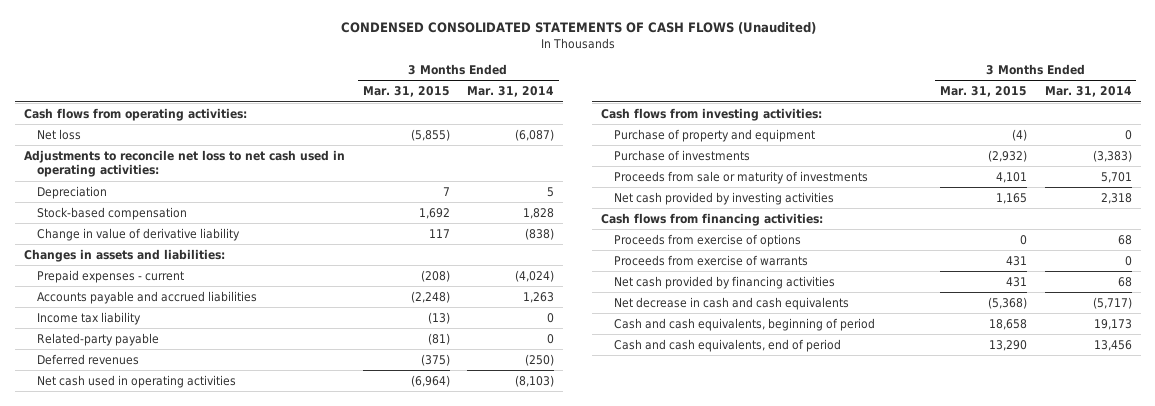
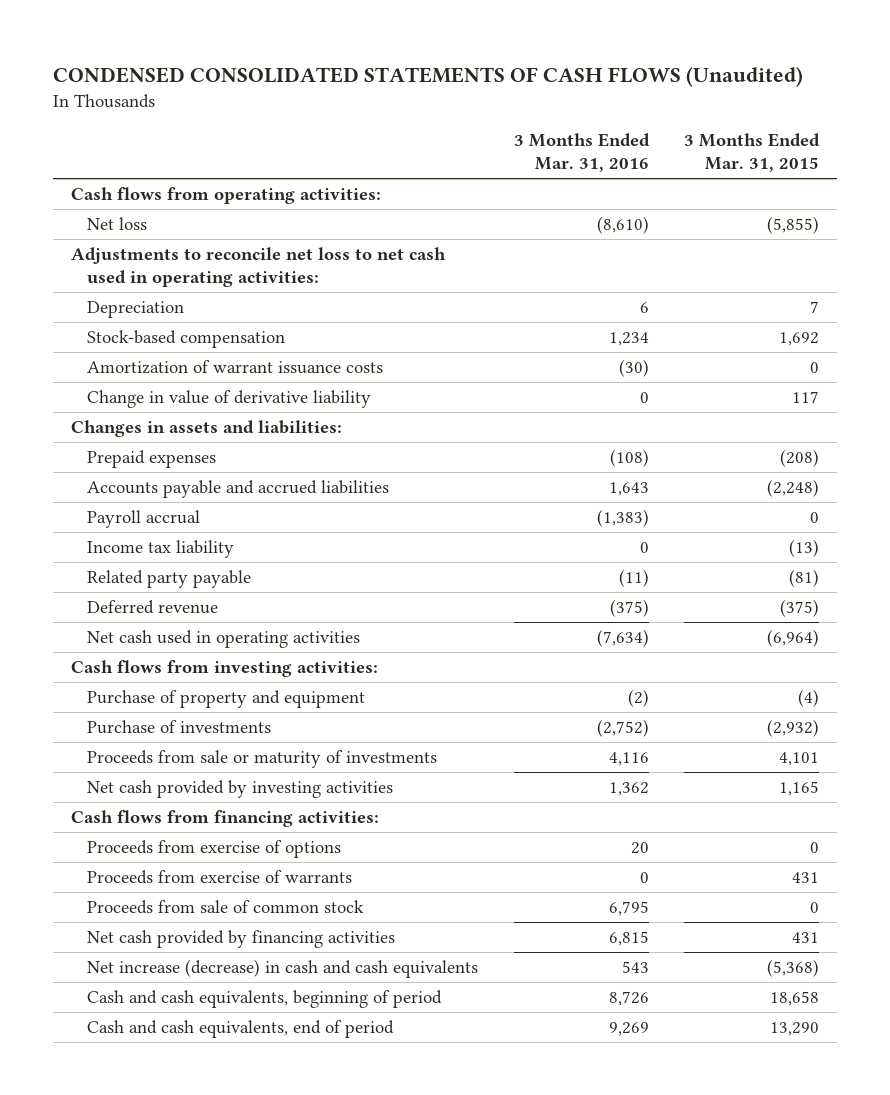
- | 3 Months Ended Mar. 31, 2015 | 3 Months Ended Mar. 31, 2014
+ | 3 Months Ended Mar. 31, 2016 | 3 Months Ended Mar. 31, 2015
+ Amortization of warrant issuance costs | (30) | 0
- Prepaid expenses - current | (208) | (4,024)
+ Prepaid expenses | (108) | (208)
+ Payroll accrual | (1,383) | 0
- Related-party payable | (81) | 0
- Deferred revenues | (375) | (250)
+ Related party payable | (11) | (81)
+ Deferred revenue | (375) | (375)
+ Proceeds from sale of common stock | 6,795 | 0
- Net decrease in cash and cash equivalents | (5,368) | (5,717)
+ Net increase (decrease) in cash and cash equivalents | 543 | (5,368)

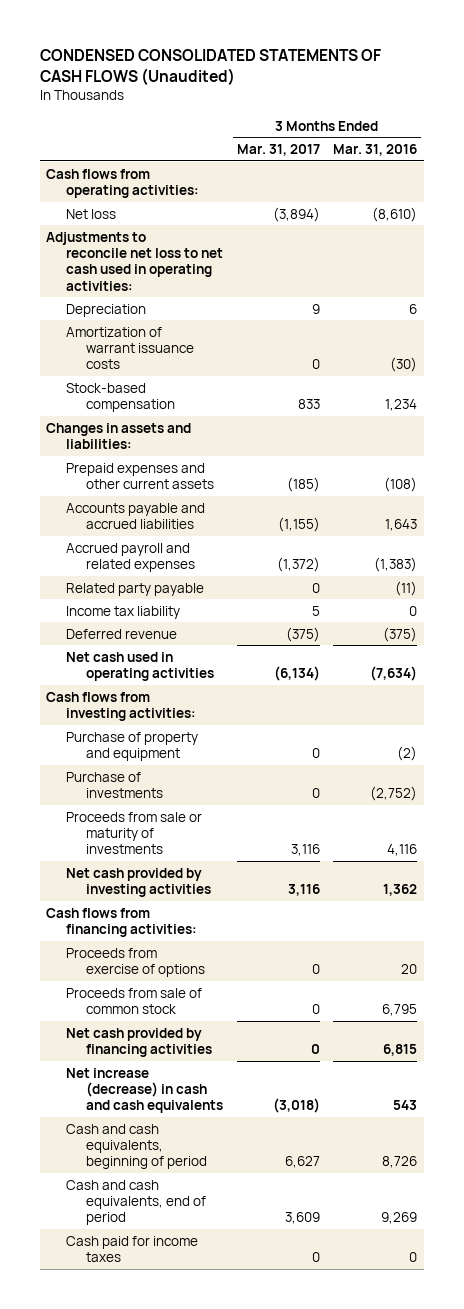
- | 3 Months Ended Mar. 31, 2016 | 3 Months Ended Mar. 31, 2015
+ | 3 Months Ended Mar. 31, 2017 | 3 Months Ended Mar. 31, 2016
- Change in value of derivative liability | 0 | 117
moved down: Stock-based compensation | 833 | 1,234
- Prepaid expenses | (108) | (208)
+ Prepaid expenses and other current assets | (185) | (108)
- Payroll accrual | (1,383) | 0
+ Accrued payroll and related expenses | (1,372) | (1,383)
moved down: Income tax liability | 5 | 0
- Proceeds from exercise of warrants | 0 | 431
+ Cash paid for income taxes | 0 | 0

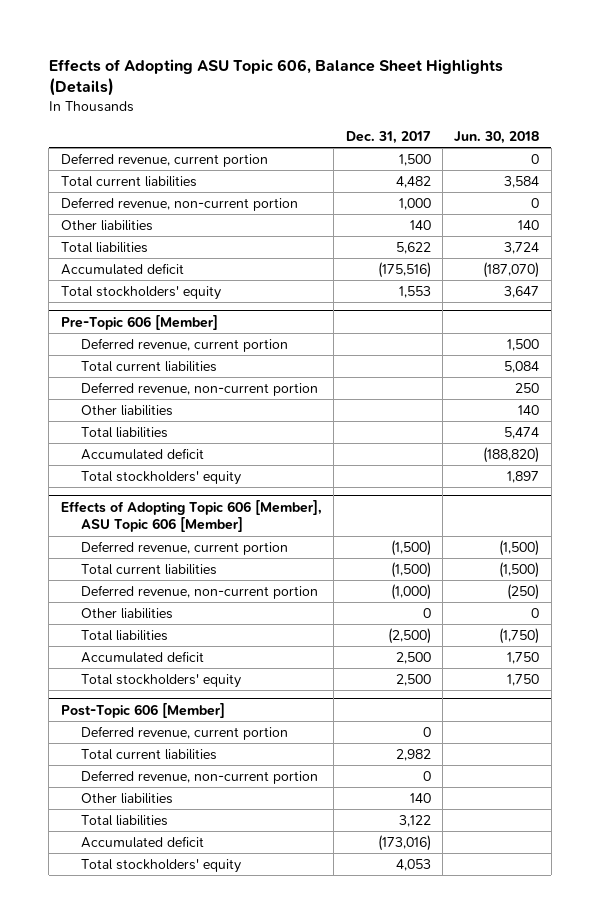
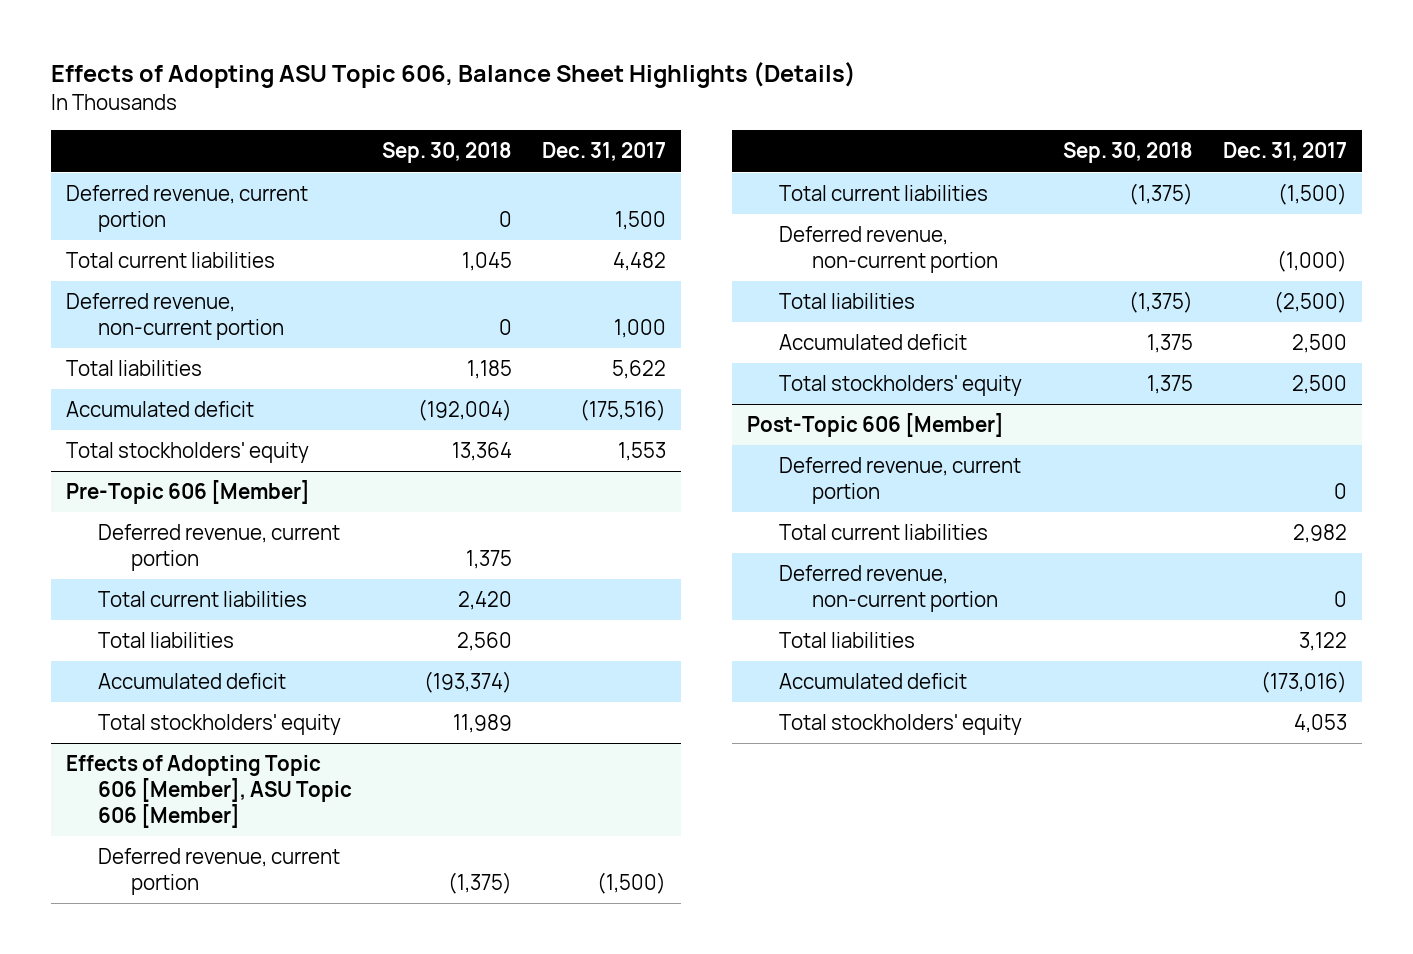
- | Dec. 31, 2017 | Jun. 30, 2018
+ | Sep. 30, 2018 | Dec. 31, 2017
- Other liabilities | 140 | 140
@ Pre-Topic 606 [Member]
- Deferred revenue, non-current portion | | 250
- Other liabilities | | 140
@ Effects of Adopting Topic 606 [Member], ASU Topic 606 [Member]
- Other liabilities | 0 | 0
@ Post-Topic 606 [Member]
- Other liabilities | 140 |

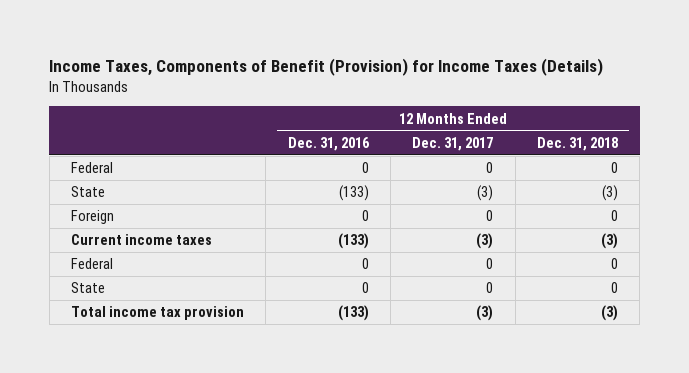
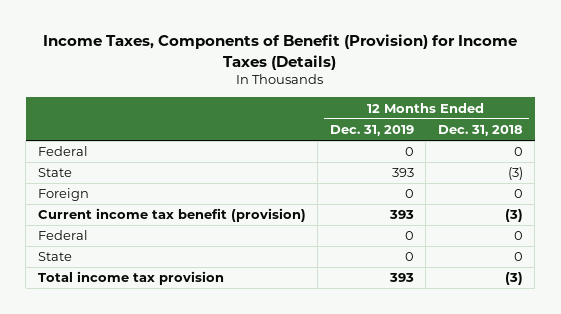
- | 12 Months Ended Dec. 31, 2016 | 12 Months Ended Dec. 31, 2017 | 12 Months Ended Dec. 31, 2018
+ | 12 Months Ended Dec. 31, 2019 | 12 Months Ended Dec. 31, 2018
- Current income taxes | (133) | (3) | (3)
+ Current income tax benefit (provision) | 393 | (3)

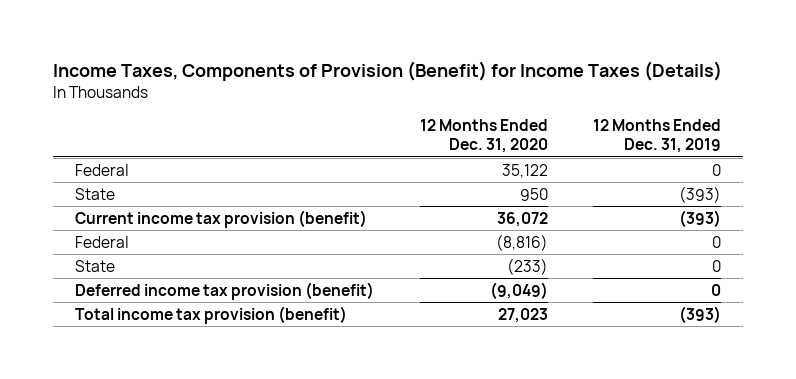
- Income Taxes, Components of Benefit (Provision) for Income Taxes (Details)
+ Income Taxes, Components of Provision (Benefit) for Income Taxes (Details)
- | 12 Months Ended Dec. 31, 2019 | 12 Months Ended Dec. 31, 2018
+ | 12 Months Ended Dec. 31, 2020 | 12 Months Ended Dec. 31, 2019
- State | 393 | (3)
- Foreign | 0 | 0
- Current income tax benefit (provision) | 393 | (3)
+ State | 950 | (393)
+ Current income tax provision (benefit) | 36,072 | (393)
- Total income tax provision | 393 | (3)
+ Deferred income tax provision (benefit) | (9,049) | 0
+ Total income tax provision (benefit) | 27,023 | (393)

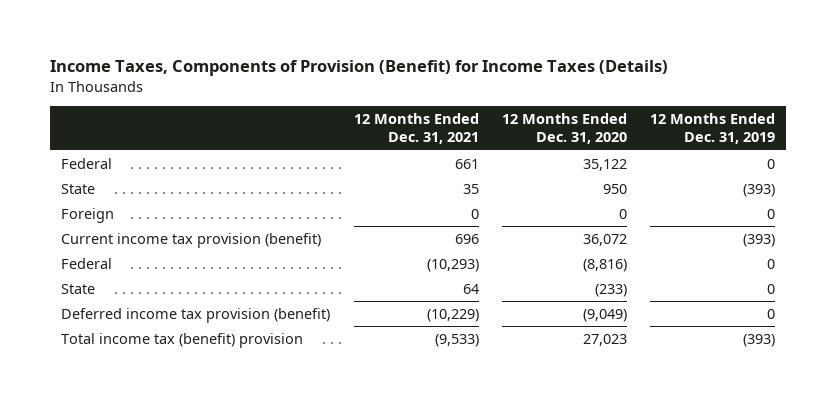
- | 12 Months Ended Dec. 31, 2020 | 12 Months Ended Dec. 31, 2019
+ | 12 Months Ended Dec. 31, 2021 | 12 Months Ended Dec. 31, 2020 | 12 Months Ended Dec. 31, 2019
+ Foreign | 0 | 0 | 0
- Total income tax provision (benefit) | 27,023 | (393)
+ Total income tax (benefit) provision | (9,533) | 27,023 | (393)

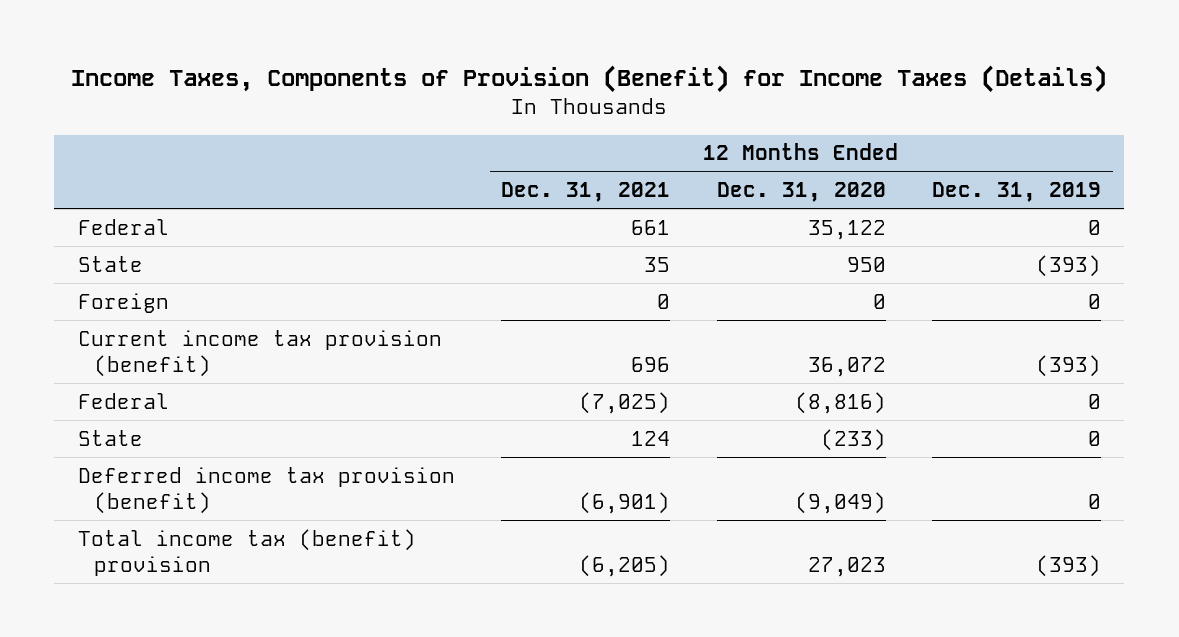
- Federal | (10,293) | (8,816) | 0
- State | 64 | (233) | 0
- Deferred income tax provision (benefit) | (10,229) | (9,049) | 0
- Total income tax (benefit) provision | (9,533) | 27,023 | (393)
+ Federal | (7,025) | (8,816) | 0
+ State | 124 | (233) | 0
+ Deferred income tax provision (benefit) | (6,901) | (9,049) | 0
+ Total income tax (benefit) provision | (6,205) | 27,023 | (393)

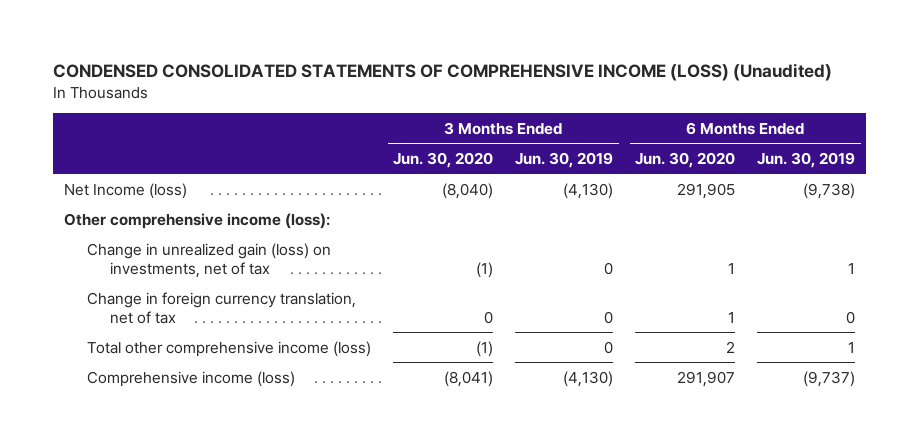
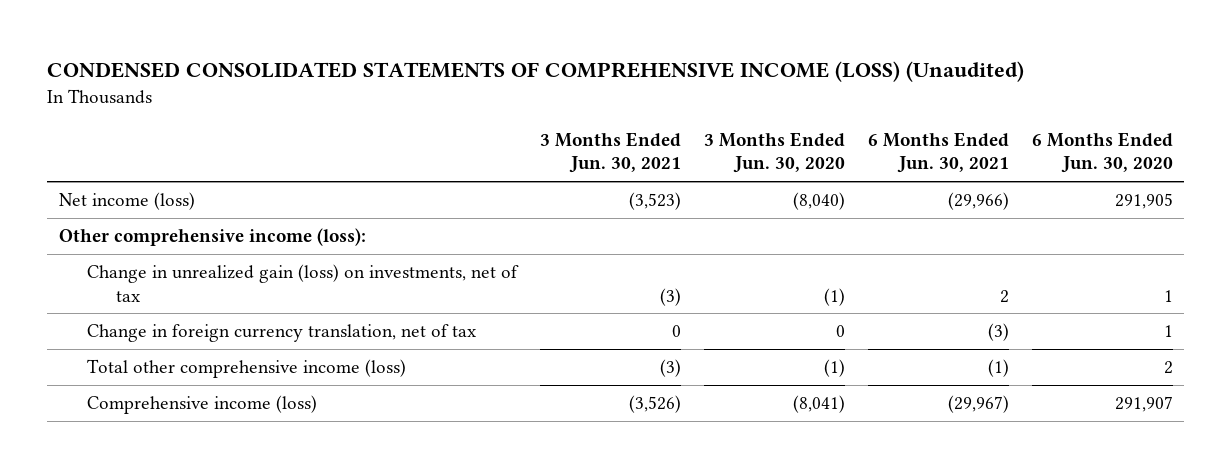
- | 3 Months Ended Jun. 30, 2020 | 3 Months Ended Jun. 30, 2019 | 6 Months Ended Jun. 30, 2020 | 6 Months Ended Jun. 30, 2019
+ | 3 Months Ended Jun. 30, 2021 | 3 Months Ended Jun. 30, 2020 | 6 Months Ended Jun. 30, 2021 | 6 Months Ended Jun. 30, 2020
- Net Income (loss) | (8,040) | (4,130) | 291,905 | (9,738)
+ Net income (loss) | (3,523) | (8,040) | (29,966) | 291,905

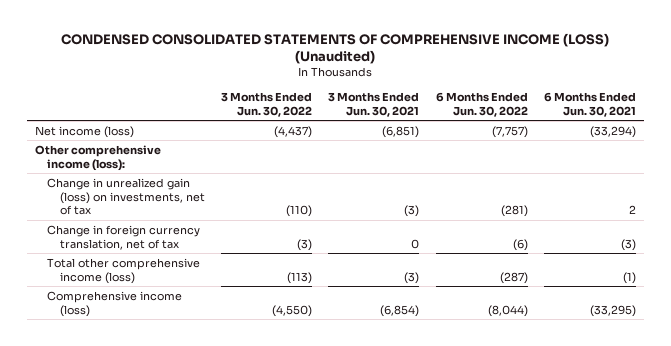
- | 3 Months Ended Jun. 30, 2021 | 3 Months Ended Jun. 30, 2020 | 6 Months Ended Jun. 30, 2021 | 6 Months Ended Jun. 30, 2020
+ | 3 Months Ended Jun. 30, 2022 | 3 Months Ended Jun. 30, 2021 | 6 Months Ended Jun. 30, 2022 | 6 Months Ended Jun. 30, 2021
- Net income (loss) | (3,523) | (8,040) | (29,966) | 291,905
+ Net income (loss) | (4,437) | (6,851) | (7,757) | (33,294)
- Comprehensive income (loss) | (3,526) | (8,041) | (29,967) | 291,907
+ Comprehensive income (loss) | (4,550) | (6,854) | (8,044) | (33,295)

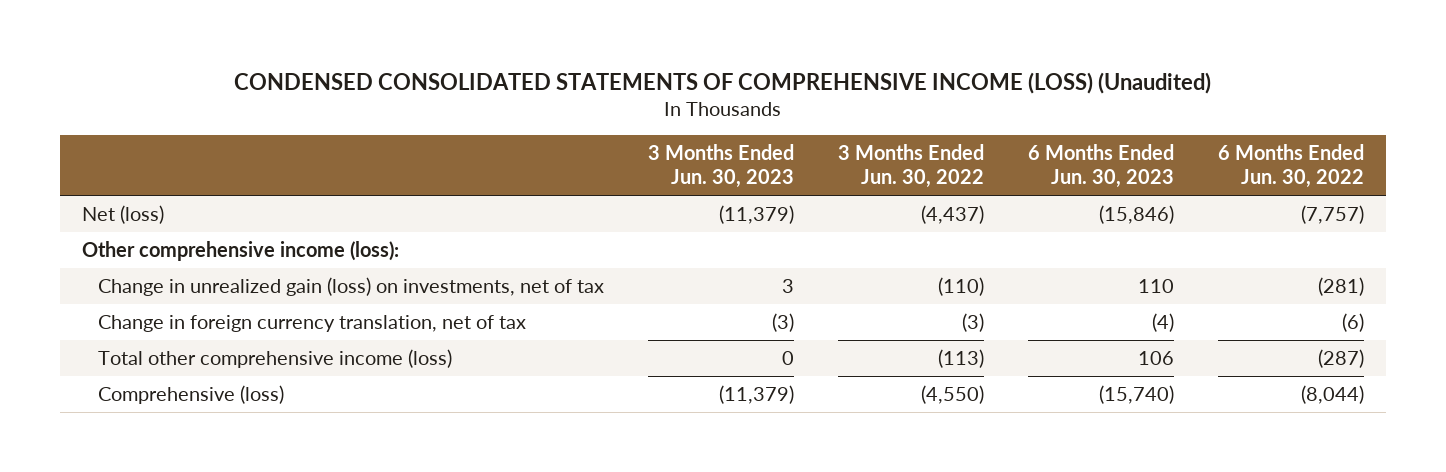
- | 3 Months Ended Jun. 30, 2022 | 3 Months Ended Jun. 30, 2021 | 6 Months Ended Jun. 30, 2022 | 6 Months Ended Jun. 30, 2021
+ | 3 Months Ended Jun. 30, 2023 | 3 Months Ended Jun. 30, 2022 | 6 Months Ended Jun. 30, 2023 | 6 Months Ended Jun. 30, 2022
- Net income (loss) | (4,437) | (6,851) | (7,757) | (33,294)
+ Net (loss) | (11,379) | (4,437) | (15,846) | (7,757)
- Comprehensive income (loss) | (4,550) | (6,854) | (8,044) | (33,295)
+ Comprehensive (loss) | (11,379) | (4,550) | (15,740) | (8,044)

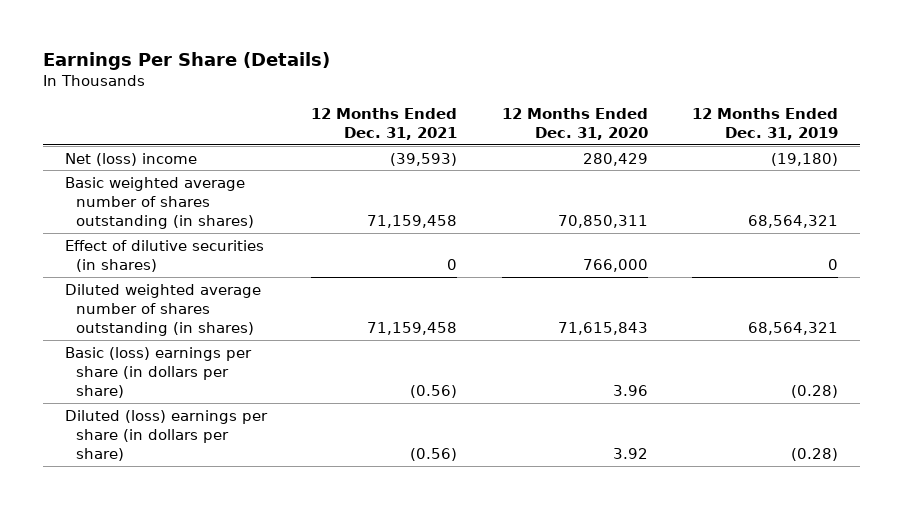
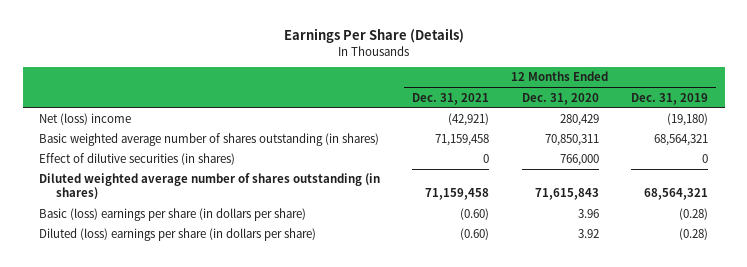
- Net (loss) income | (39,593) | 280,429 | (19,180)
+ Net (loss) income | (42,921) | 280,429 | (19,180)
- Basic (loss) earnings per share (in dollars per share) | (0.56) | 3.96 | (0.28)
- Diluted (loss) earnings per share (in dollars per share) | (0.56) | 3.92 | (0.28)
+ Basic (loss) earnings per share (in dollars per share) | (0.60) | 3.96 | (0.28)
+ Diluted (loss) earnings per share (in dollars per share) | (0.60) | 3.92 | (0.28)

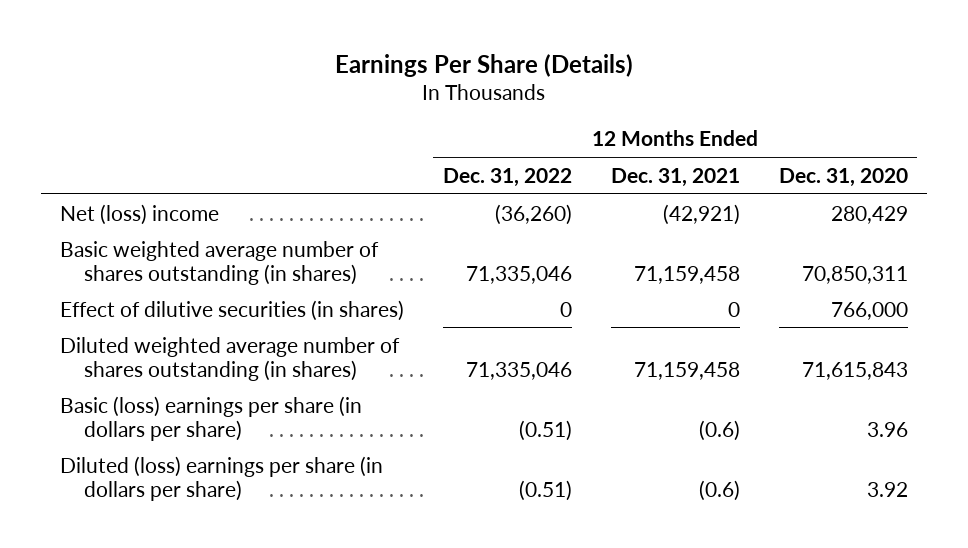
- | 12 Months Ended Dec. 31, 2021 | 12 Months Ended Dec. 31, 2020 | 12 Months Ended Dec. 31, 2019
+ | 12 Months Ended Dec. 31, 2022 | 12 Months Ended Dec. 31, 2021 | 12 Months Ended Dec. 31, 2020
- Basic (loss) earnings per share (in dollars per share) | (0.60) | 3.96 | (0.28)
- Diluted (loss) earnings per share (in dollars per share) | (0.60) | 3.92 | (0.28)
+ Basic (loss) earnings per share (in dollars per share) | (0.51) | (0.6) | 3.96
+ Diluted (loss) earnings per share (in dollars per share) | (0.51) | (0.6) | 3.92

